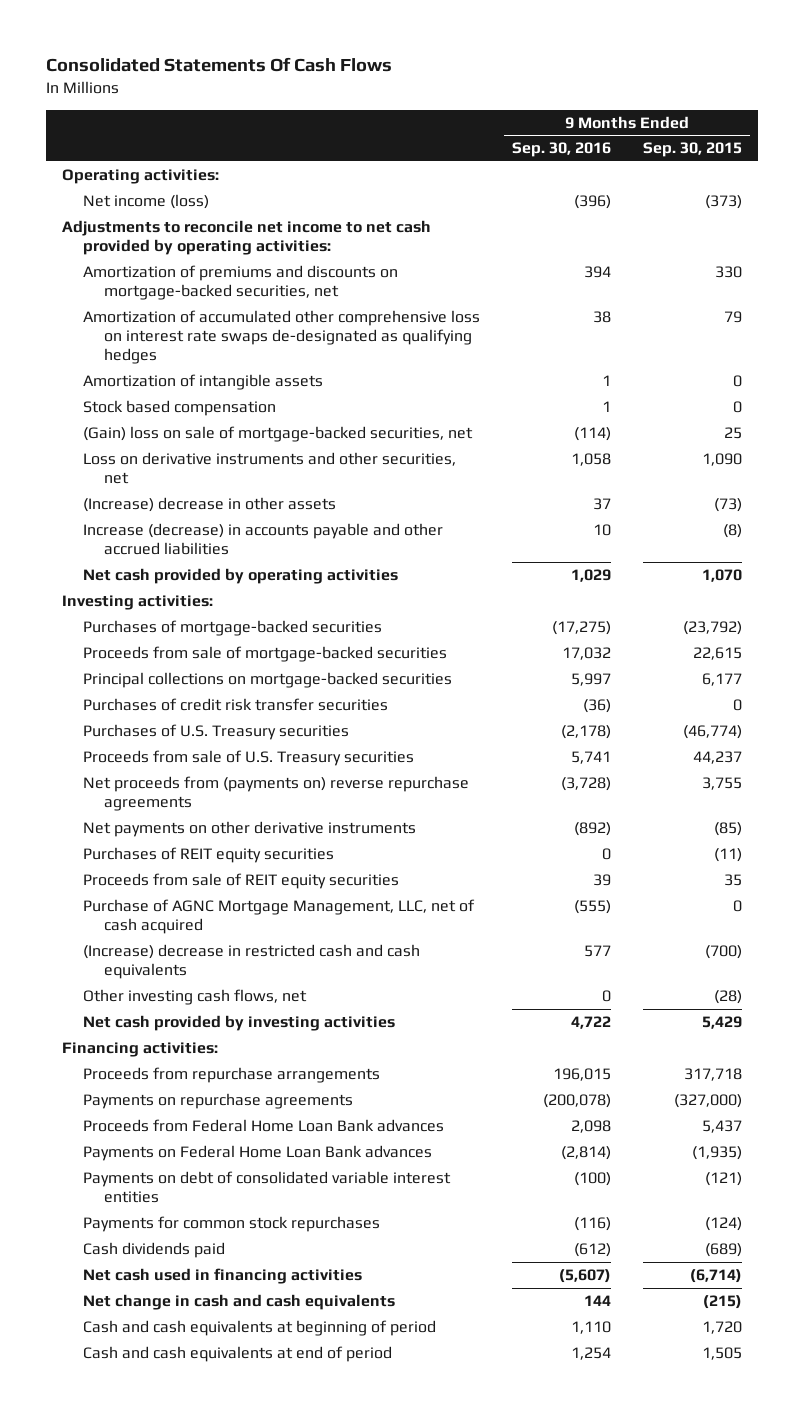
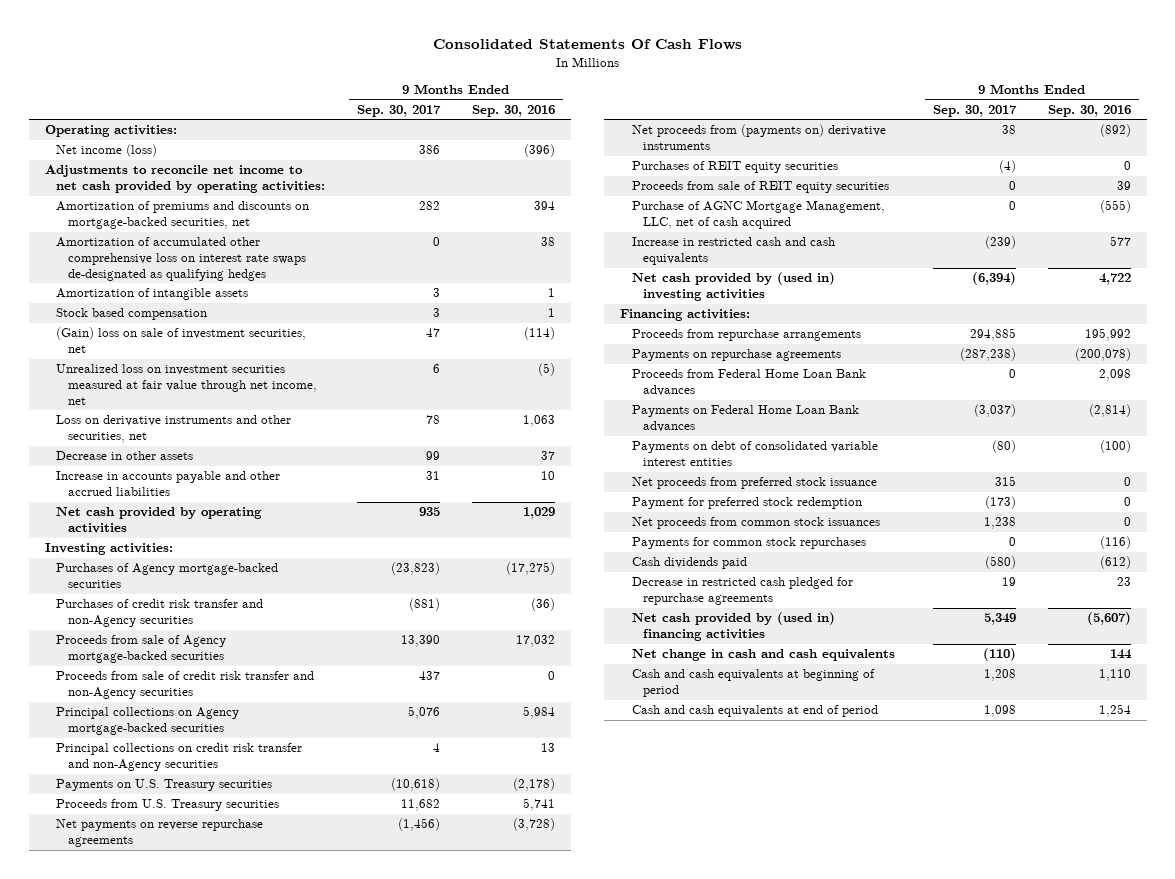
- | 9 Months Ended Sep. 30, 2016 | 9 Months Ended Sep. 30, 2015
+ | 9 Months Ended Sep. 30, 2017 | 9 Months Ended Sep. 30, 2016
- (Gain) loss on sale of mortgage-backed securities, net | (114) | 25
- Loss on derivative instruments and other securities, net | 1,058 | 1,090
- (Increase) decrease in other assets | 37 | (73)
- Increase (decrease) in accounts payable and other accrued liabilities | 10 | (8)
+ (Gain) loss on sale of investment securities, net | 47 | (114)
+ Unrealized loss on investment securities measured at fair value through net income, net | 6 | (5)
+ Loss on derivative instruments and other securities, net | 78 | 1,063
+ Decrease in other assets | 99 | 37
+ Increase in accounts payable and other accrued liabilities | 31 | 10
- Purchases of mortgage-backed securities | (17,275) | (23,792)
- Proceeds from sale of mortgage-backed securities | 17,032 | 22,615
- Principal collections on mortgage-backed securities | 5,997 | 6,177
- Purchases of credit risk transfer securities | (36) | 0
- Purchases of U.S. Treasury securities | (2,178) | (46,774)
- Proceeds from sale of U.S. Treasury securities | 5,741 | 44,237
- Net proceeds from (payments on) reverse repurchase agreements | (3,728) | 3,755
- Net payments on other derivative instruments | (892) | (85)
+ Purchases of Agency mortgage-backed securities | (23,823) | (17,275)
+ Purchases of credit risk transfer and non-Agency securities | (881) | (36)
+ Proceeds from sale of Agency mortgage-backed securities | 13,390 | 17,032
+ Proceeds from sale of credit risk transfer and non-Agency securities | 437 | 0
+ Principal collections on Agency mortgage-backed securities | 5,076 | 5,984
+ Principal collections on credit risk transfer and non-Agency securities | 4 | 13
+ Payments on U.S. Treasury securities | (10,618) | (2,178)
+ Proceeds from U.S. Treasury securities | 11,682 | 5,741
+ Net payments on reverse repurchase agreements | (1,456) | (3,728)
+ Net proceeds from (payments on) derivative instruments | 38 | (892)
- (Increase) decrease in restricted cash and cash equivalents | 577 | (700)
- Other investing cash flows, net | 0 | (28)
- Net cash provided by investing activities | 4,722 | 5,429
+ Increase in restricted cash and cash equivalents | (239) | 577
+ Net cash provided by (used in) investing activities | (6,394) | 4,722
- Proceeds from repurchase arrangements | 196,015 | 317,718
+ Proceeds from repurchase arrangements | 294,885 | 195,992
+ Net proceeds from preferred stock issuance | 315 | 0
+ Payment for preferred stock redemption | (173) | 0
+ Net proceeds from common stock issuances | 1,238 | 0
- Net cash used in financing activities | (5,607) | (6,714)
+ Decrease in restricted cash pledged for repurchase agreements | 19 | 23
+ Net cash provided by (used in) financing activities | 5,349 | (5,607)

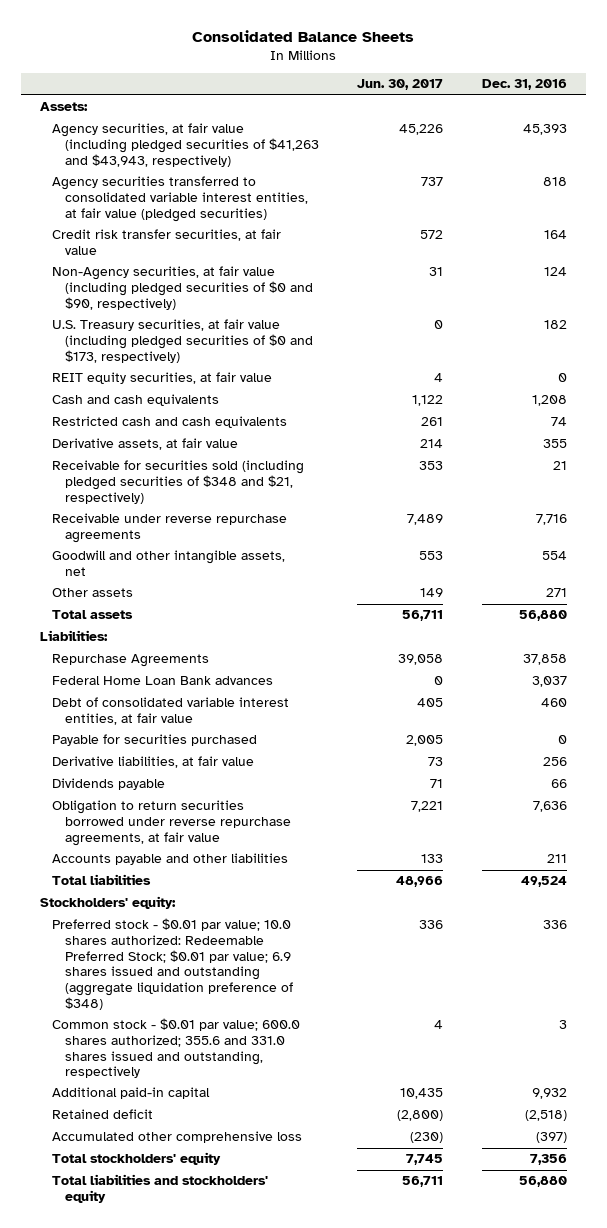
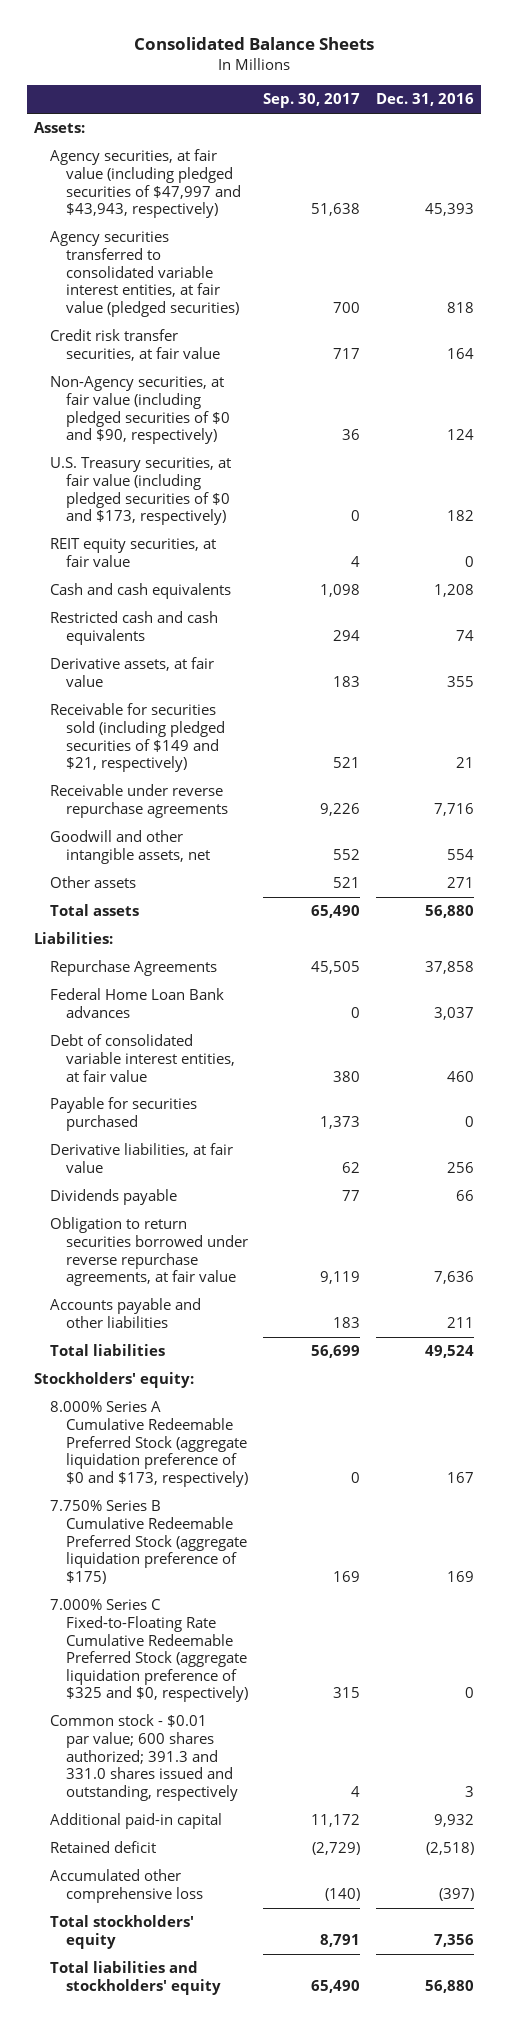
- | Jun. 30, 2017 | Dec. 31, 2016
+ | Sep. 30, 2017 | Dec. 31, 2016
- Agency securities, at fair value (including pledged securities of $41,263 and $43,943, respectively) | 45,226 | 45,393
+ Agency securities, at fair value (including pledged securities of $47,997 and $43,943, respectively) | 51,638 | 45,393
- Receivable for securities sold (including pledged securities of $348 and $21, respectively) | 353 | 21
+ Receivable for securities sold (including pledged securities of $149 and $21, respectively) | 521 | 21
- Preferred stock - $0.01 par value; 10.0 shares authorized: Redeemable Preferred Stock; $0.01 par value; 6.9 shares issued and outstanding (aggregate liquidation preference of $348) | 336 | 336
- Common stock - $0.01 par value; 600.0 shares authorized; 355.6 and 331.0 shares issued and outstanding, respectively | 4 | 3
+ 8.000% Series A Cumulative Redeemable Preferred Stock (aggregate liquidation preference of $0 and $173, respectively) | 0 | 167
+ 7.750% Series B Cumulative Redeemable Preferred Stock (aggregate liquidation preference of $175) | 169 | 169
+ 7.000% Series C Fixed-to-Floating Rate Cumulative Redeemable Preferred Stock (aggregate liquidation preference of $325 and $0, respectively) | 315 | 0
+ Common stock - $0.01 par value; 600 shares authorized; 391.3 and 331.0 shares issued and outstanding, respectively | 4 | 3

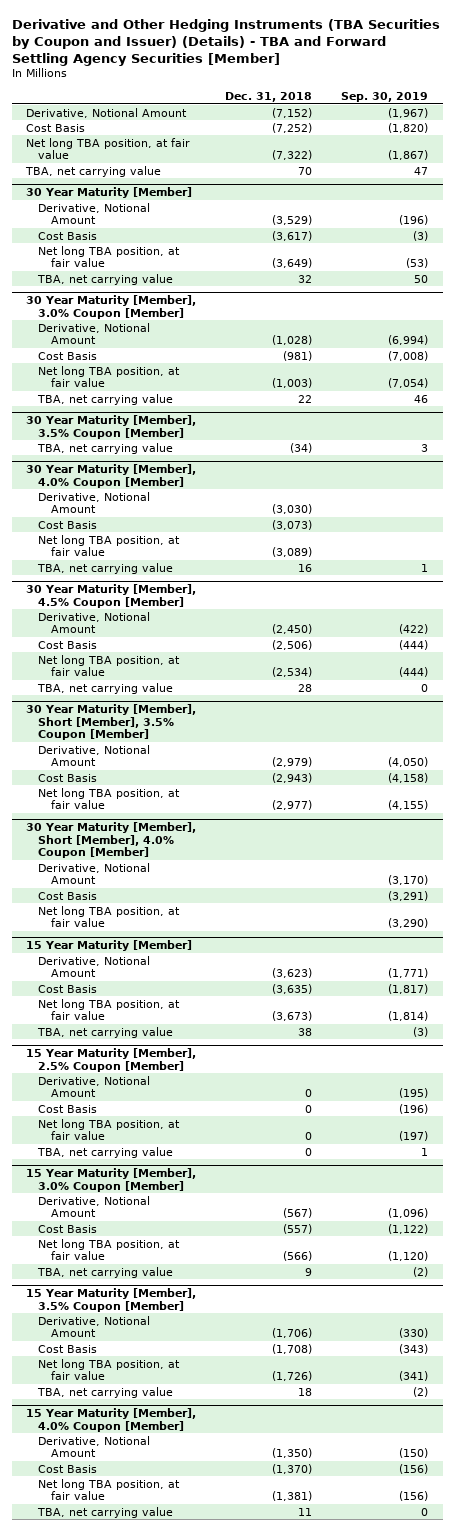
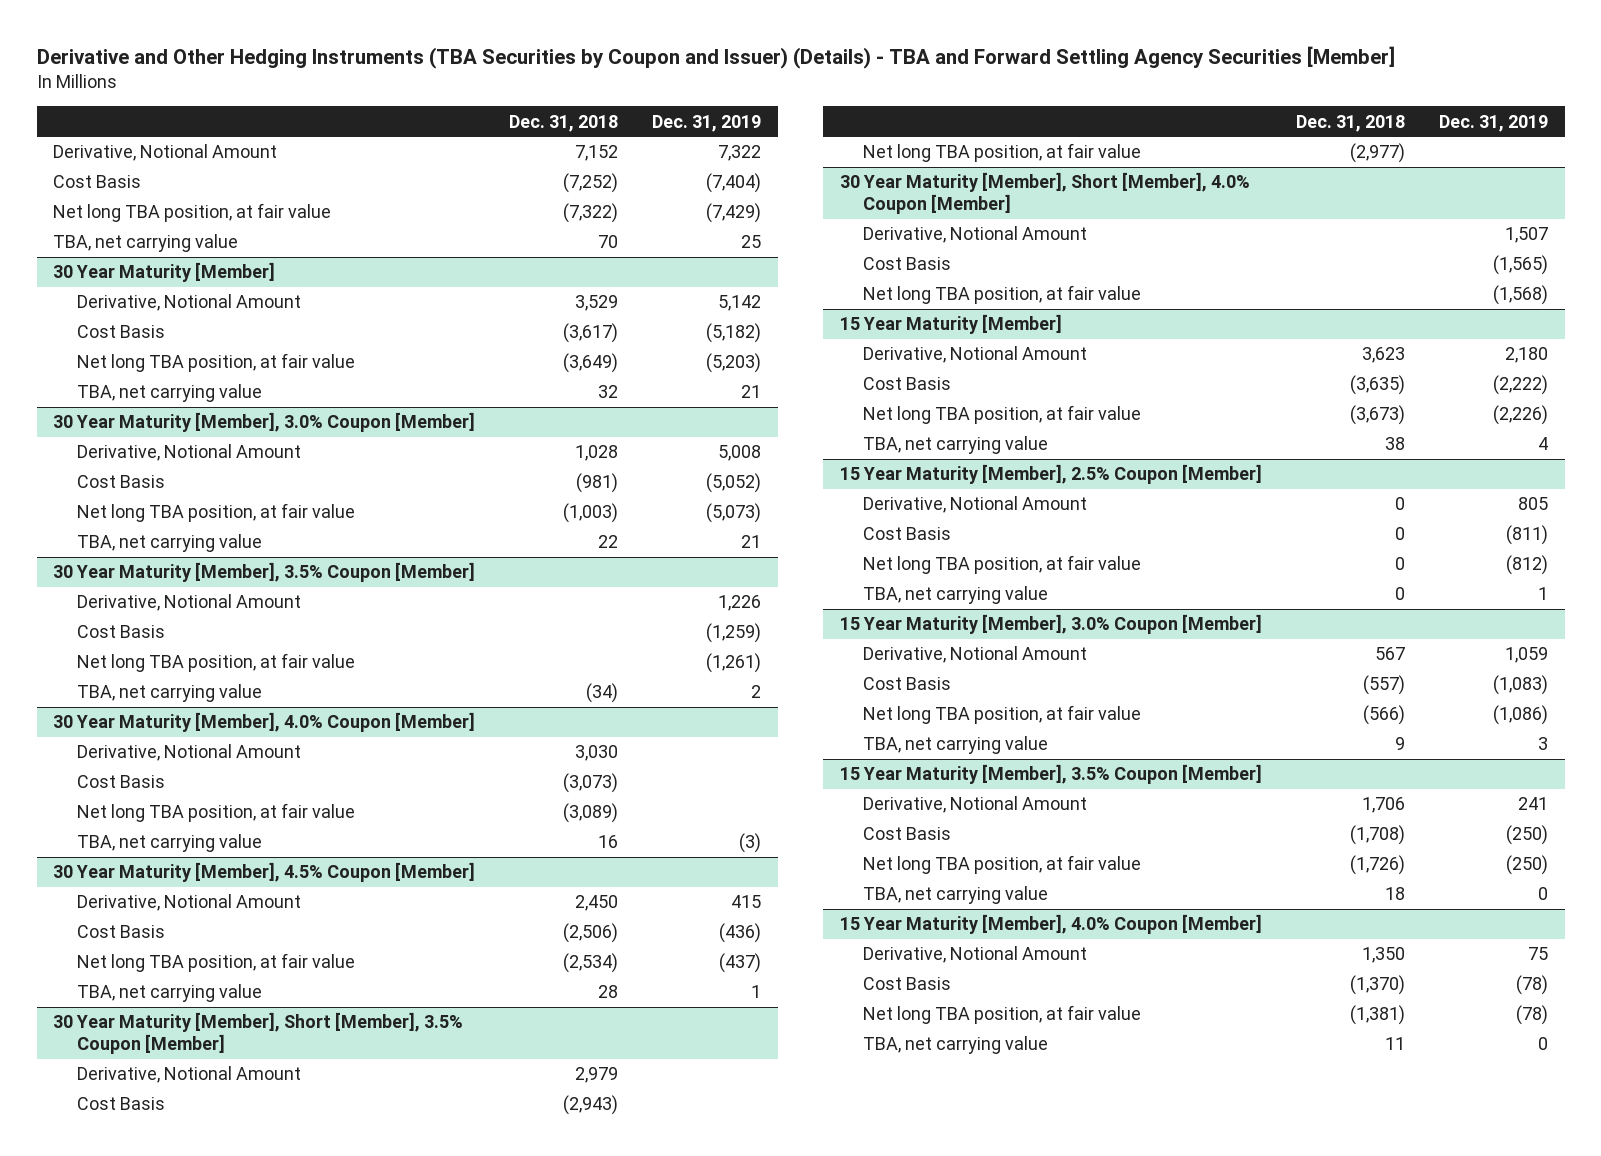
- | Dec. 31, 2018 | Sep. 30, 2019
+ | Dec. 31, 2018 | Dec. 31, 2019
- Derivative, Notional Amount | (7,152) | (1,967)
+ Derivative, Notional Amount | 7,152 | 7,322
@ 30 Year Maturity [Member]
- Derivative, Notional Amount | (3,529) | (196)
+ Derivative, Notional Amount | 3,529 | 5,142
@ 30 Year Maturity [Member], 3.0% Coupon [Member]
- Derivative, Notional Amount | (1,028) | (6,994)
+ Derivative, Notional Amount | 1,028 | 5,008
@ 30 Year Maturity [Member], 3.5% Coupon [Member]
+ Derivative, Notional Amount | | 1,226
+ Cost Basis | | (1,259)
+ Net long TBA position, at fair value | | (1,261)
@ 30 Year Maturity [Member], 4.0% Coupon [Member]
- Derivative, Notional Amount | (3,030) |
+ Derivative, Notional Amount | 3,030 |
@ 30 Year Maturity [Member], 4.5% Coupon [Member]
- Derivative, Notional Amount | (2,450) | (422)
+ Derivative, Notional Amount | 2,450 | 415
@ 30 Year Maturity [Member], Short [Member], 3.5% Coupon [Member]
- Derivative, Notional Amount | (2,979) | (4,050)
+ Derivative, Notional Amount | 2,979 |
@ 15 Year Maturity [Member]
- Derivative, Notional Amount | (3,623) | (1,771)
+ Derivative, Notional Amount | 3,623 | 2,180
@ 15 Year Maturity [Member], 3.0% Coupon [Member]
- Derivative, Notional Amount | (567) | (1,096)
+ Derivative, Notional Amount | 567 | 1,059
@ 15 Year Maturity [Member], 3.5% Coupon [Member]
- Derivative, Notional Amount | (1,706) | (330)
+ Derivative, Notional Amount | 1,706 | 241
@ 15 Year Maturity [Member], 4.0% Coupon [Member]
- Derivative, Notional Amount | (1,350) | (150)
+ Derivative, Notional Amount | 1,350 | 75

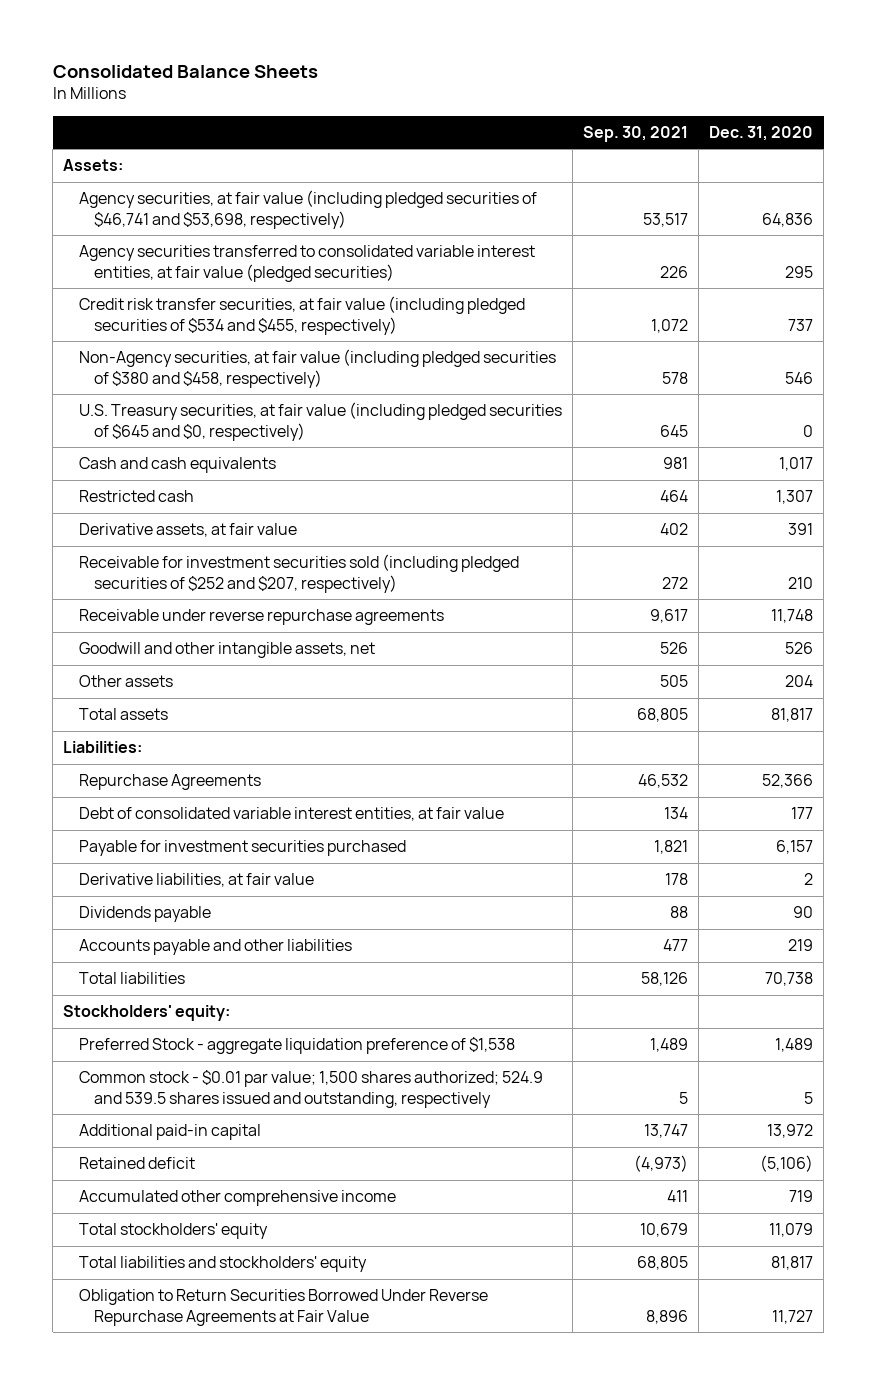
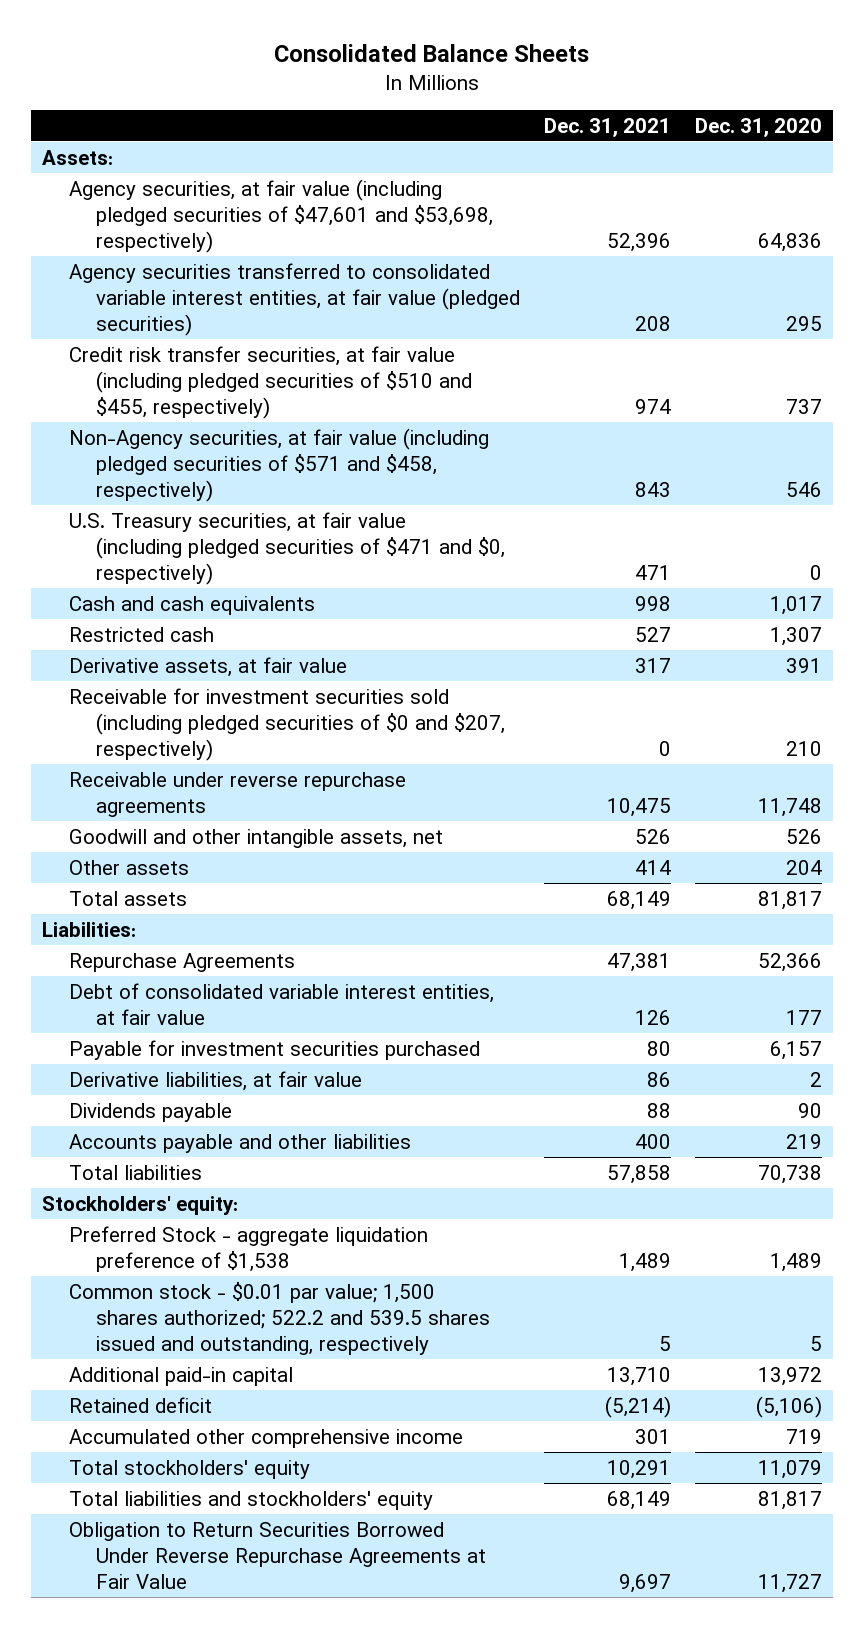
- | Sep. 30, 2021 | Dec. 31, 2020
+ | Dec. 31, 2021 | Dec. 31, 2020
- Agency securities, at fair value (including pledged securities of $46,741 and $53,698, respectively) | 53,517 | 64,836
+ Agency securities, at fair value (including pledged securities of $47,601 and $53,698, respectively) | 52,396 | 64,836
- Credit risk transfer securities, at fair value (including pledged securities of $534 and $455, respectively) | 1,072 | 737
- Non-Agency securities, at fair value (including pledged securities of $380 and $458, respectively) | 578 | 546
- U.S. Treasury securities, at fair value (including pledged securities of $645 and $0, respectively) | 645 | 0
+ Credit risk transfer securities, at fair value (including pledged securities of $510 and $455, respectively) | 974 | 737
+ Non-Agency securities, at fair value (including pledged securities of $571 and $458, respectively) | 843 | 546
+ U.S. Treasury securities, at fair value (including pledged securities of $471 and $0, respectively) | 471 | 0
- Receivable for investment securities sold (including pledged securities of $252 and $207, respectively) | 272 | 210
+ Receivable for investment securities sold (including pledged securities of $0 and $207, respectively) | 0 | 210
- Common stock - $0.01 par value; 1,500 shares authorized; 524.9 and 539.5 shares issued and outstanding, respectively | 5 | 5
+ Common stock - $0.01 par value; 1,500 shares authorized; 522.2 and 539.5 shares issued and outstanding, respectively | 5 | 5

